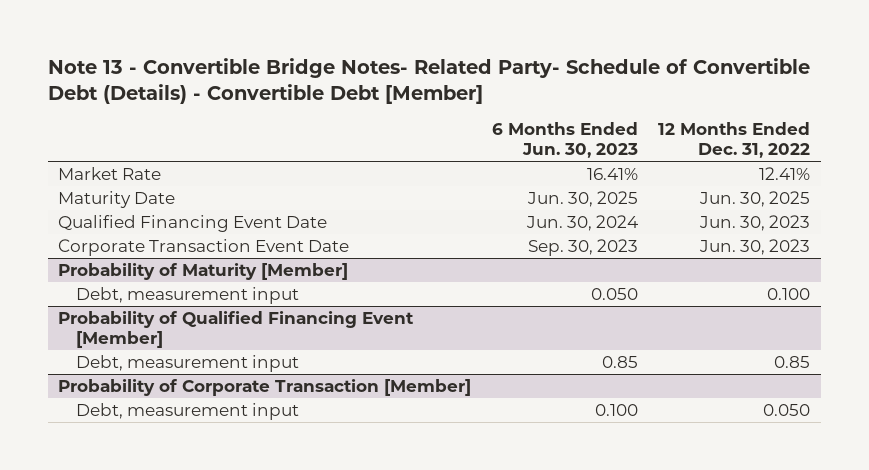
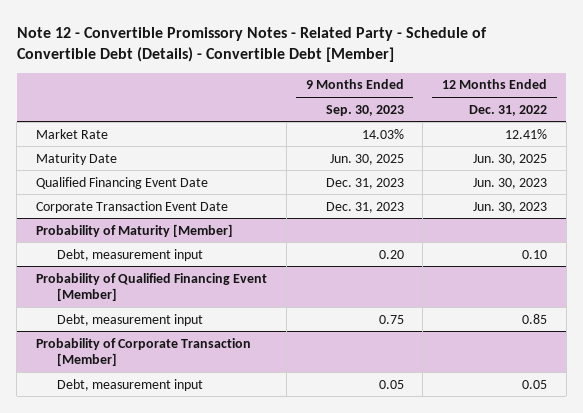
- Note 13 - Convertible Bridge Notes- Related Party- Schedule of Convertible Debt (Details) - Convertible Debt [Member]
+ Note 12 - Convertible Promissory Notes - Related Party - Schedule of Convertible Debt (Details) - Convertible Debt [Member]
- | 6 Months Ended Jun. 30, 2023 | 12 Months Ended Dec. 31, 2022
+ | 9 Months Ended Sep. 30, 2023 | 12 Months Ended Dec. 31, 2022
@ Probability of Maturity [Member]
- Debt, measurement input | 0.050 | 0.100
+ Debt, measurement input | 0.20 | 0.10
@ Probability of Corporate Transaction [Member]
- Debt, measurement input | 0.100 | 0.050
+ Debt, measurement input | 0.05 | 0.05

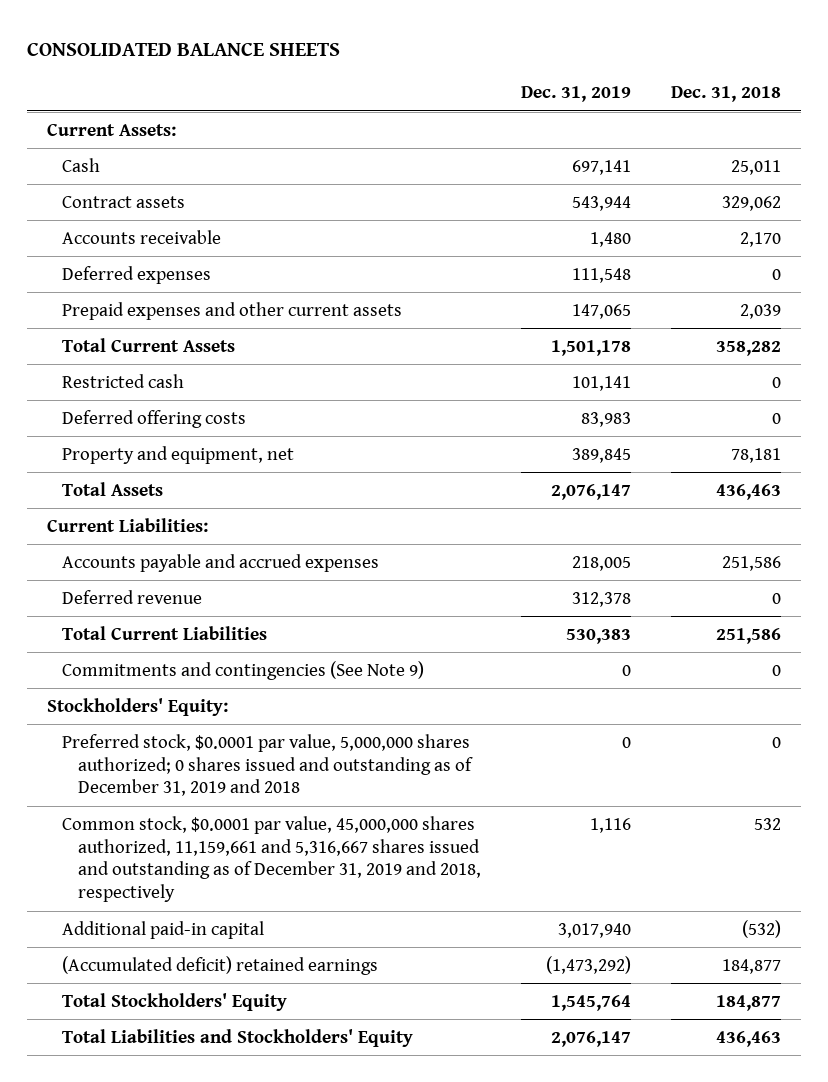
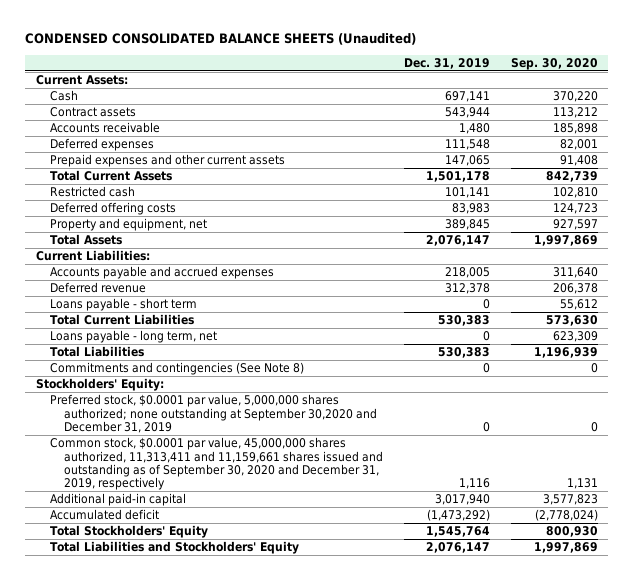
- CONSOLIDATED BALANCE SHEETS
+ CONDENSED CONSOLIDATED BALANCE SHEETS (Unaudited)
- | Dec. 31, 2019 | Dec. 31, 2018
+ | Dec. 31, 2019 | Sep. 30, 2020
+ Loans payable - short term | 0 | 55,612
- Commitments and contingencies (See Note 9) | 0 | 0
+ Loans payable - long term, net | 0 | 623,309
+ Total Liabilities | 530,383 | 1,196,939
+ Commitments and contingencies (See Note 8) | 0 | 0
- Preferred stock, $0.0001 par value, 5,000,000 shares authorized; 0 shares issued and outstanding as of December 31, 2019 and 2018 | 0 | 0
- Common stock, $0.0001 par value, 45,000,000 shares authorized, 11,159,661 and 5,316,667 shares issued and outstanding as of December 31, 2019 and 2018, respectively | 1,116 | 532
+ Preferred stock, $0.0001 par value, 5,000,000 shares authorized; none outstanding at September 30,2020 and December 31, 2019 | 0 | 0
+ Common stock, $0.0001 par value, 45,000,000 shares authorized, 11,313,411 and 11,159,661 shares issued and outstanding as of September 30, 2020 and December 31, 2019, respectively | 1,116 | 1,131
- (Accumulated deficit) retained earnings | (1,473,292) | 184,877
+ Accumulated deficit | (1,473,292) | (2,778,024)

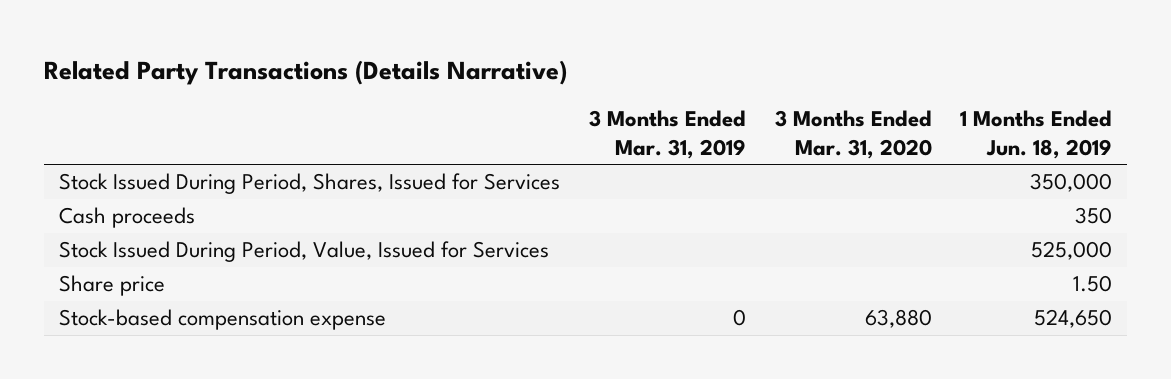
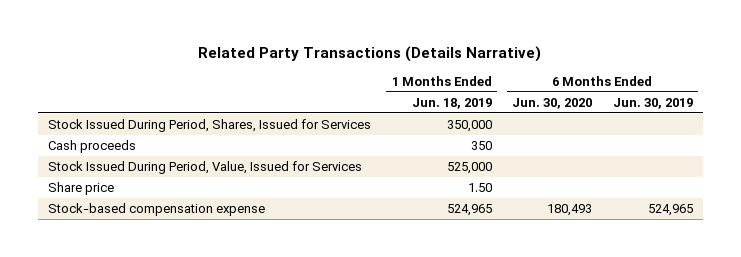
- | 3 Months Ended Mar. 31, 2019 | 3 Months Ended Mar. 31, 2020 | 1 Months Ended Jun. 18, 2019
+ | 1 Months Ended Jun. 18, 2019 | 6 Months Ended Jun. 30, 2020 | 6 Months Ended Jun. 30, 2019
- Stock-based compensation expense | 0 | 63,880 | 524,650
+ Stock-based compensation expense | 524,965 | 180,493 | 524,965

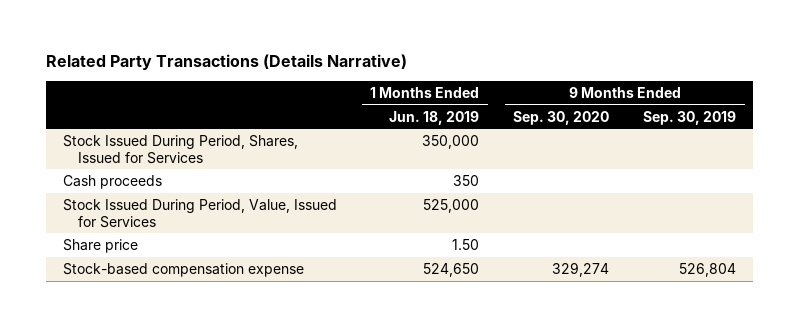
- | 1 Months Ended Jun. 18, 2019 | 6 Months Ended Jun. 30, 2020 | 6 Months Ended Jun. 30, 2019
+ | 1 Months Ended Jun. 18, 2019 | 9 Months Ended Sep. 30, 2020 | 9 Months Ended Sep. 30, 2019
- Stock-based compensation expense | 524,965 | 180,493 | 524,965
+ Stock-based compensation expense | 524,650 | 329,274 | 526,804

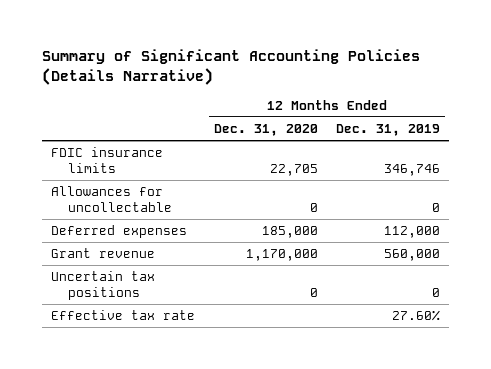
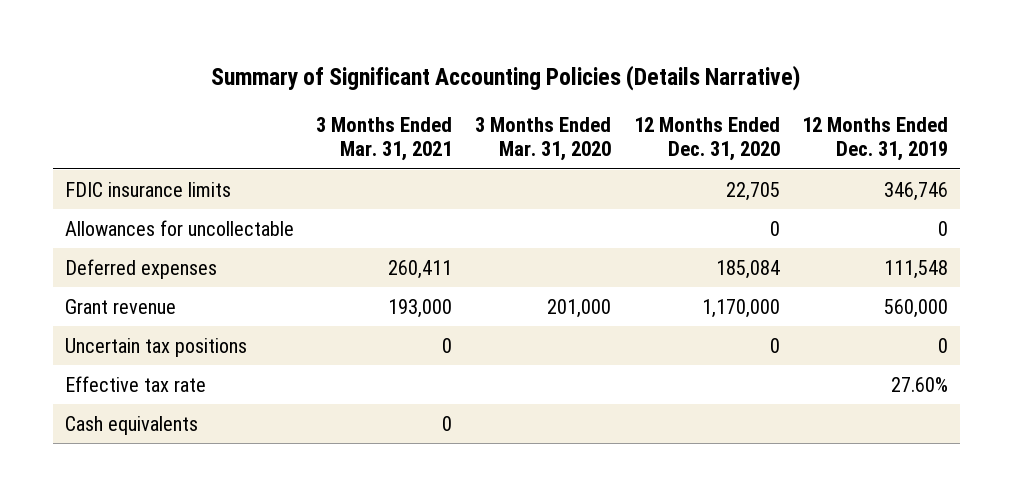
- | 12 Months Ended Dec. 31, 2020 | 12 Months Ended Dec. 31, 2019
+ | 3 Months Ended Mar. 31, 2021 | 3 Months Ended Mar. 31, 2020 | 12 Months Ended Dec. 31, 2020 | 12 Months Ended Dec. 31, 2019
- Deferred expenses | 185,000 | 112,000
+ Deferred expenses | 260,411 | | 185,084 | 111,548
+ Cash equivalents | 0 | | |

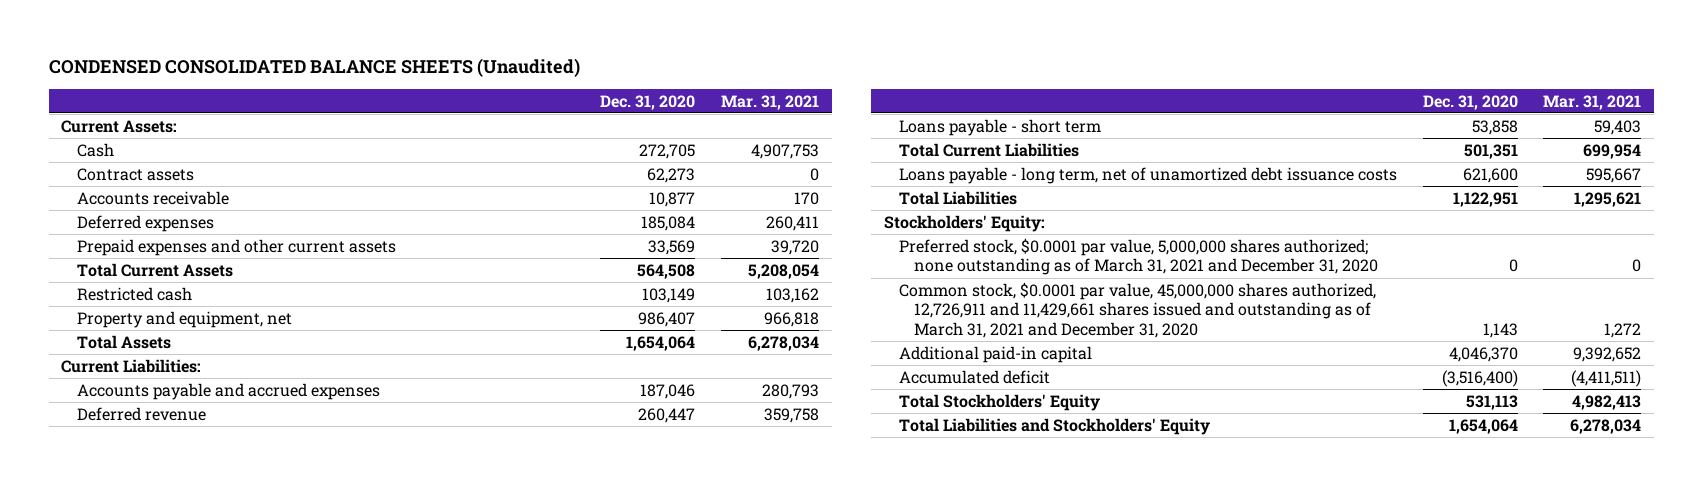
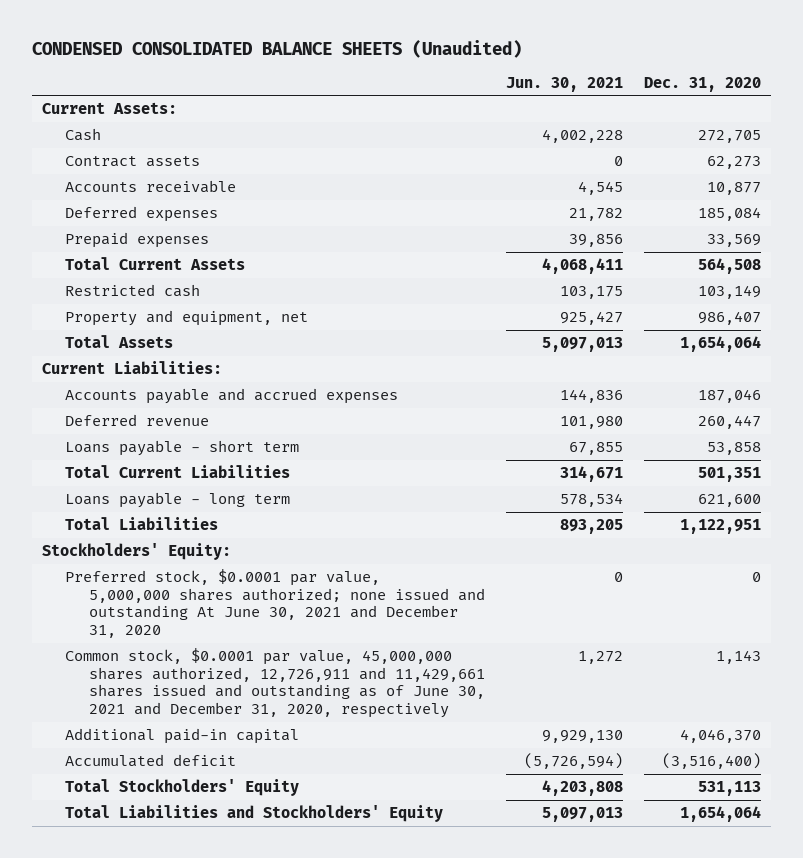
- | Dec. 31, 2020 | Mar. 31, 2021
+ | Jun. 30, 2021 | Dec. 31, 2020
- Prepaid expenses and other current assets | 33,569 | 39,720
+ Prepaid expenses | 39,856 | 33,569
- Loans payable - long term, net of unamortized debt issuance costs | 621,600 | 595,667
+ Loans payable - long term | 578,534 | 621,600
- Preferred stock, $0.0001 par value, 5,000,000 shares authorized; none outstanding as of March 31, 2021 and December 31, 2020 | 0 | 0
- Common stock, $0.0001 par value, 45,000,000 shares authorized, 12,726,911 and 11,429,661 shares issued and outstanding as of March 31, 2021 and December 31, 2020 | 1,143 | 1,272
+ Preferred stock, $0.0001 par value, 5,000,000 shares authorized; none issued and outstanding At June 30, 2021 and December 31, 2020 | 0 | 0
+ Common stock, $0.0001 par value, 45,000,000 shares authorized, 12,726,911 and 11,429,661 shares issued and outstanding as of June 30, 2021 and December 31, 2020, respectively | 1,272 | 1,143

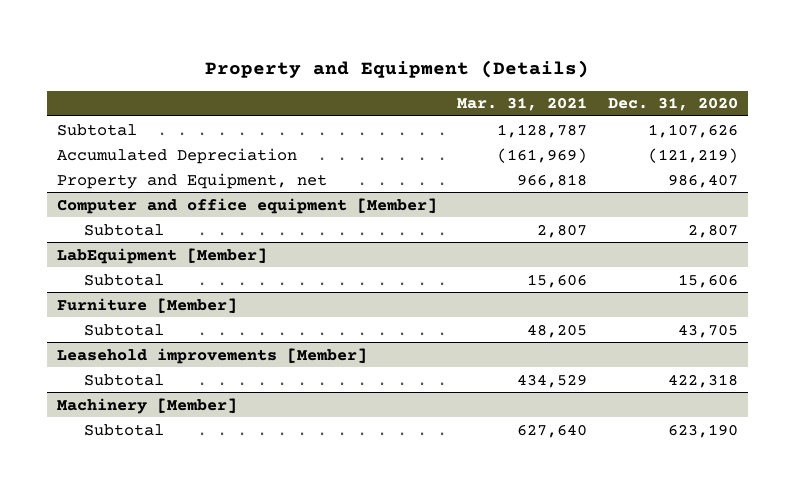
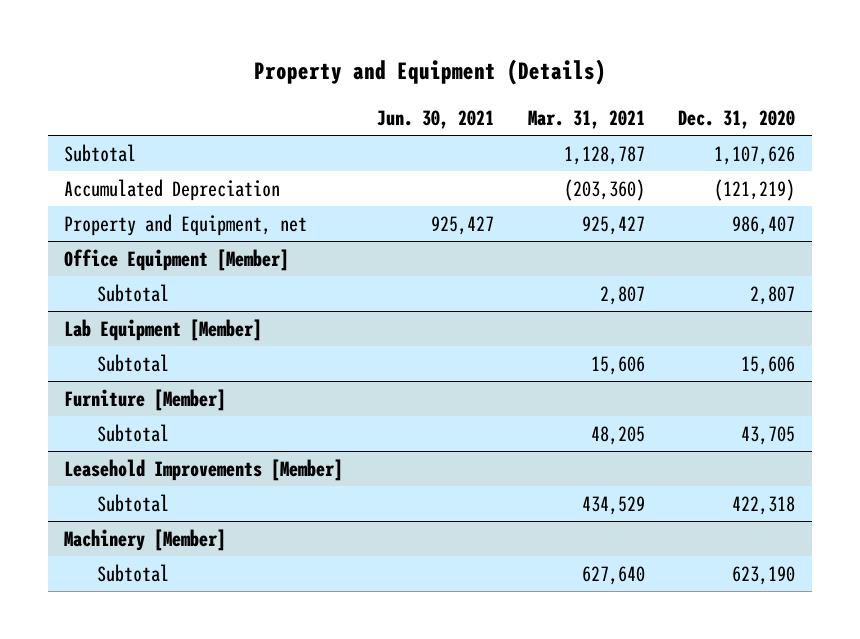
- | Mar. 31, 2021 | Dec. 31, 2020
+ | Jun. 30, 2021 | Mar. 31, 2021 | Dec. 31, 2020
- Accumulated Depreciation | (161,969) | (121,219)
- Property and Equipment, net | 966,818 | 986,407
- Computer and office equipment [Member]
+ Accumulated Depreciation | | (203,360) | (121,219)
+ Property and Equipment, net | 925,427 | 925,427 | 986,407
+ Office Equipment [Member]
- LabEquipment [Member]
+ Lab Equipment [Member]
- Leasehold improvements [Member]
+ Leasehold Improvements [Member]

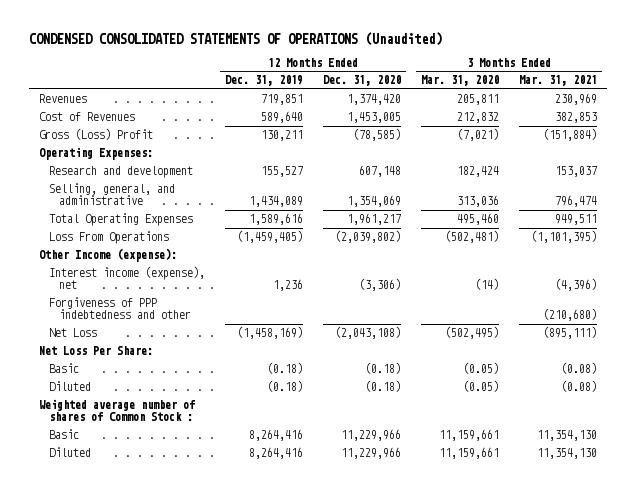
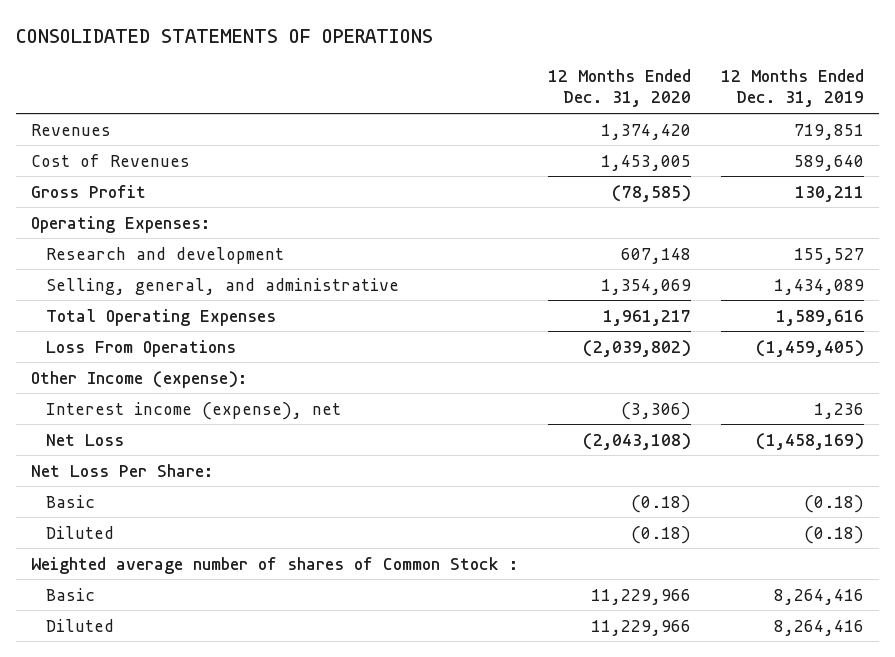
- CONDENSED CONSOLIDATED STATEMENTS OF OPERATIONS (Unaudited)
+ CONSOLIDATED STATEMENTS OF OPERATIONS
- | 12 Months Ended Dec. 31, 2019 | 12 Months Ended Dec. 31, 2020 | 3 Months Ended Mar. 31, 2020 | 3 Months Ended Mar. 31, 2021
+ | 12 Months Ended Dec. 31, 2020 | 12 Months Ended Dec. 31, 2019
- Gross (Loss) Profit | 130,211 | (78,585) | (7,021) | (151,884)
+ Gross Profit | (78,585) | 130,211
- Forgiveness of PPP indebtedness and other | | | | (210,680)

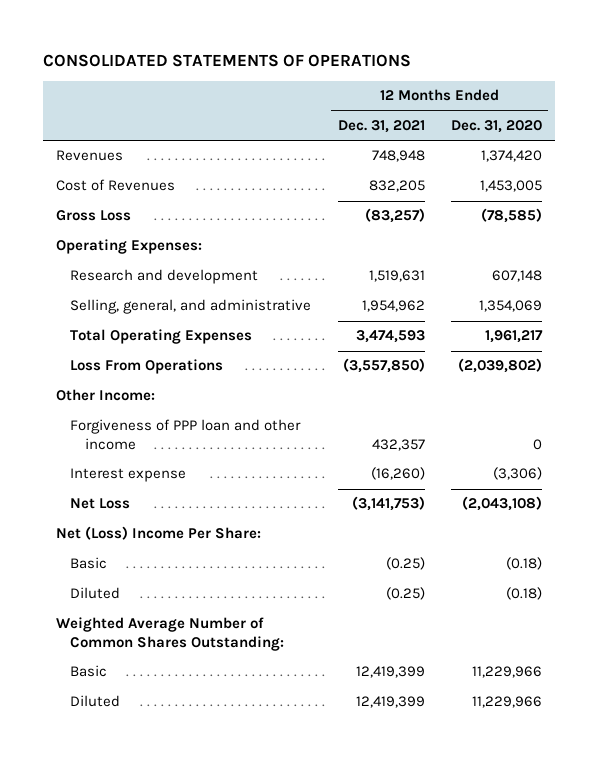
- | 12 Months Ended Dec. 31, 2020 | 12 Months Ended Dec. 31, 2019
+ | 12 Months Ended Dec. 31, 2021 | 12 Months Ended Dec. 31, 2020
- Gross Profit | (78,585) | 130,211
+ Gross Loss | (83,257) | (78,585)
- Other Income (expense):
- Interest income (expense), net | (3,306) | 1,236
+ Other Income:
+ Forgiveness of PPP loan and other income | 432,357 | 0
+ Interest expense | (16,260) | (3,306)
- Net Loss Per Share:
+ Net (Loss) Income Per Share:
- Weighted average number of shares of Common Stock :
+ Weighted Average Number of Common Shares Outstanding:

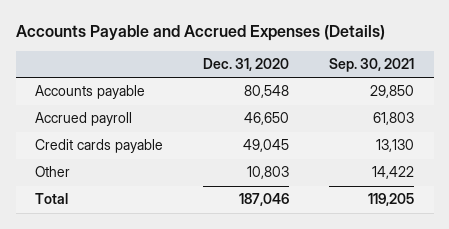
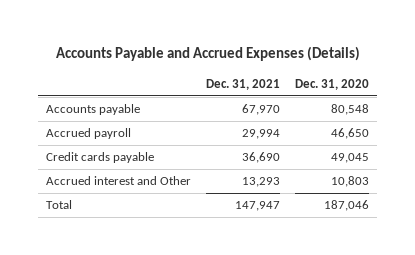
- | Dec. 31, 2020 | Sep. 30, 2021
+ | Dec. 31, 2021 | Dec. 31, 2020
- Other | 10,803 | 14,422
+ Accrued interest and Other | 13,293 | 10,803

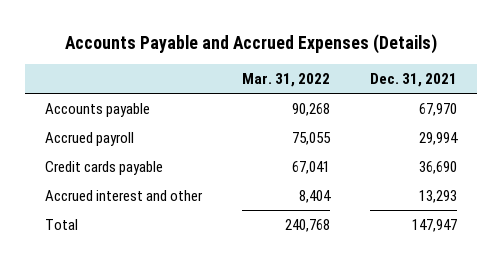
- | Dec. 31, 2021 | Dec. 31, 2020
+ | Mar. 31, 2022 | Dec. 31, 2021
- Accrued interest and Other | 13,293 | 10,803
+ Accrued interest and other | 8,404 | 13,293

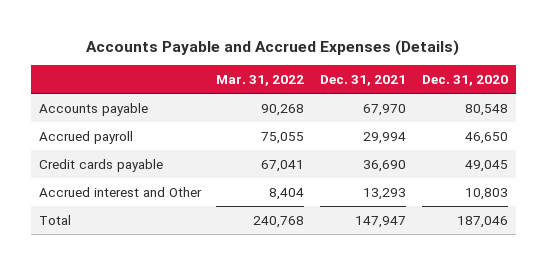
- | Mar. 31, 2022 | Dec. 31, 2021
+ | Mar. 31, 2022 | Dec. 31, 2021 | Dec. 31, 2020
- Accrued interest and other | 8,404 | 13,293
+ Accrued interest and Other | 8,404 | 13,293 | 10,803

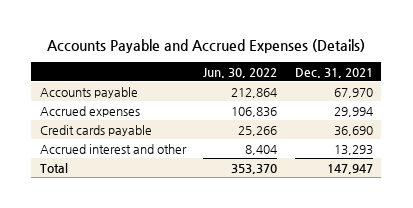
- | Mar. 31, 2022 | Dec. 31, 2021 | Dec. 31, 2020
+ | Jun. 30, 2022 | Dec. 31, 2021
- Accrued payroll | 75,055 | 29,994 | 46,650
+ Accrued expenses | 106,836 | 29,994
- Accrued interest and Other | 8,404 | 13,293 | 10,803
+ Accrued interest and other | 8,404 | 13,293

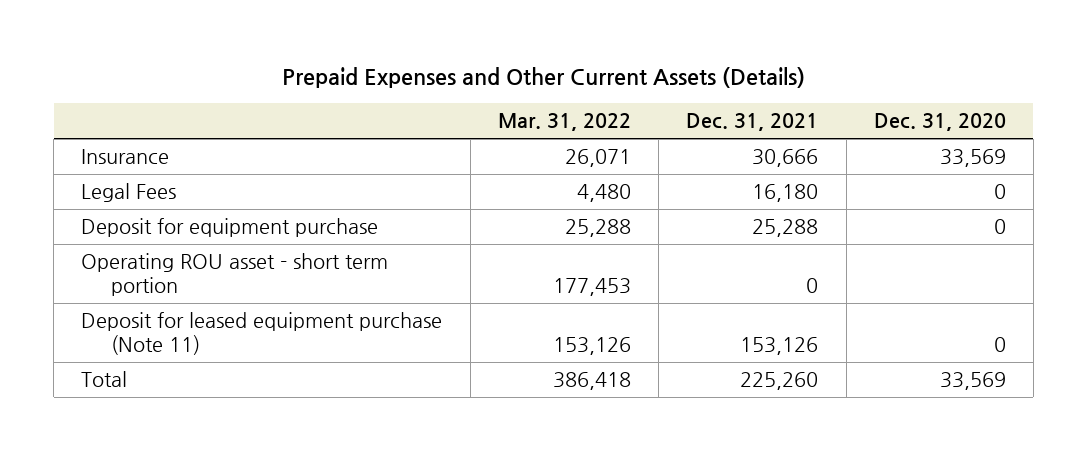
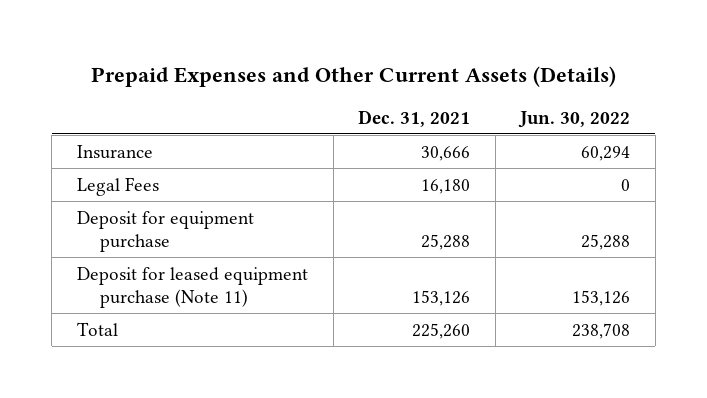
- | Mar. 31, 2022 | Dec. 31, 2021 | Dec. 31, 2020
+ | Dec. 31, 2021 | Jun. 30, 2022
- Operating ROU asset - short term portion | 177,453 | 0 |

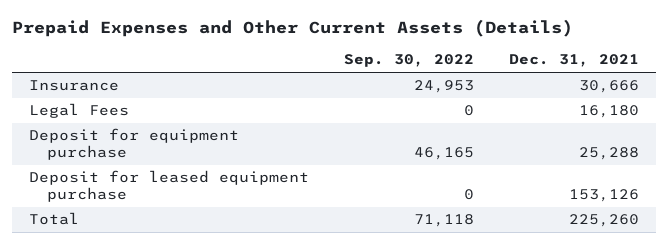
- | Dec. 31, 2021 | Jun. 30, 2022
+ | Sep. 30, 2022 | Dec. 31, 2021
- Deposit for leased equipment purchase (Note 11) | 153,126 | 153,126
+ Deposit for leased equipment purchase | 0 | 153,126

